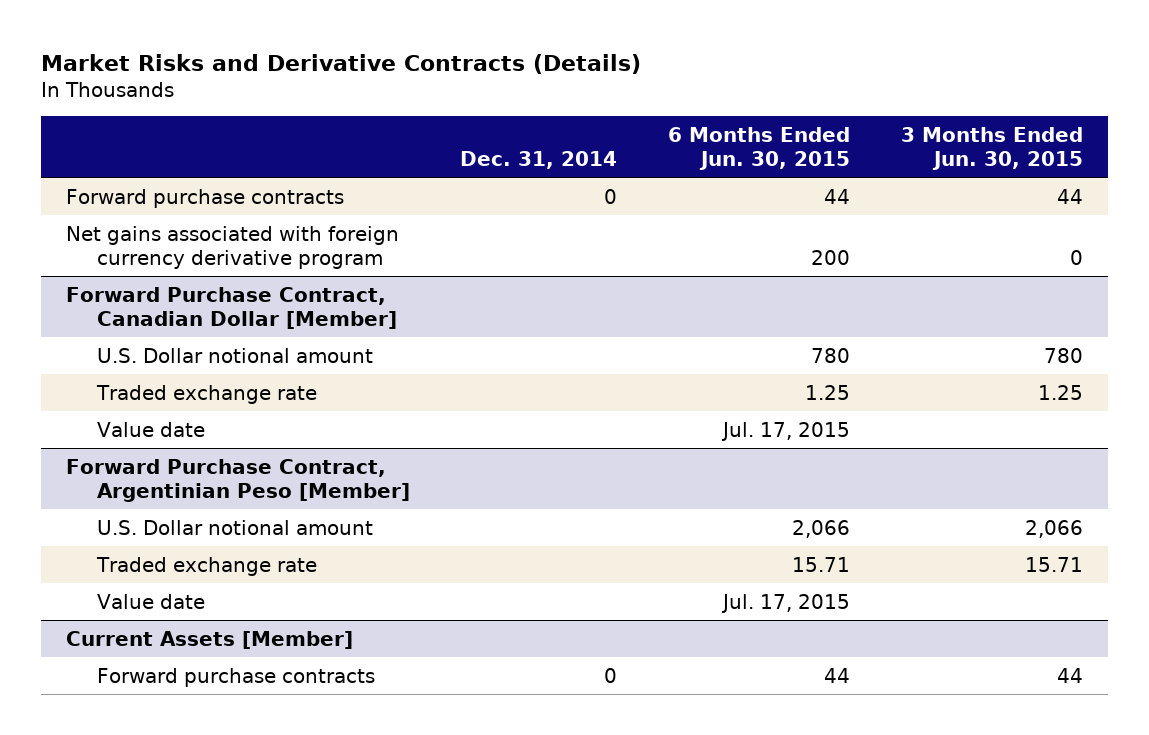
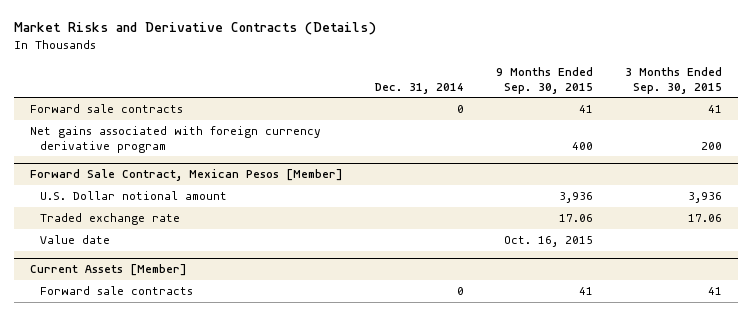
- | Dec. 31, 2014 | 6 Months Ended Jun. 30, 2015 | 3 Months Ended Jun. 30, 2015
+ | Dec. 31, 2014 | 9 Months Ended Sep. 30, 2015 | 3 Months Ended Sep. 30, 2015
- Forward purchase contracts | 0 | 44 | 44
+ Forward sale contracts | 0 | 41 | 41
- Forward Purchase Contract, Canadian Dollar [Member]
- U.S. Dollar notional amount | | 780 | 780
- Traded exchange rate | | 1.25 | 1.25
- Value date | | Jul. 17, 2015 |
- Forward Purchase Contract, Argentinian Peso [Member]
- U.S. Dollar notional amount | | 2,066 | 2,066
- Traded exchange rate | | 15.71 | 15.71
- Value date | | Jul. 17, 2015 |
+ Forward Sale Contract, Mexican Pesos [Member]
+ U.S. Dollar notional amount | | 3,936 | 3,936
+ Traded exchange rate | | 17.06 | 17.06
+ Value date | | Oct. 16, 2015 |
@ Current Assets [Member]
- Forward purchase contracts | 0 | 44 | 44
+ Forward sale contracts | 0 | 41 | 41

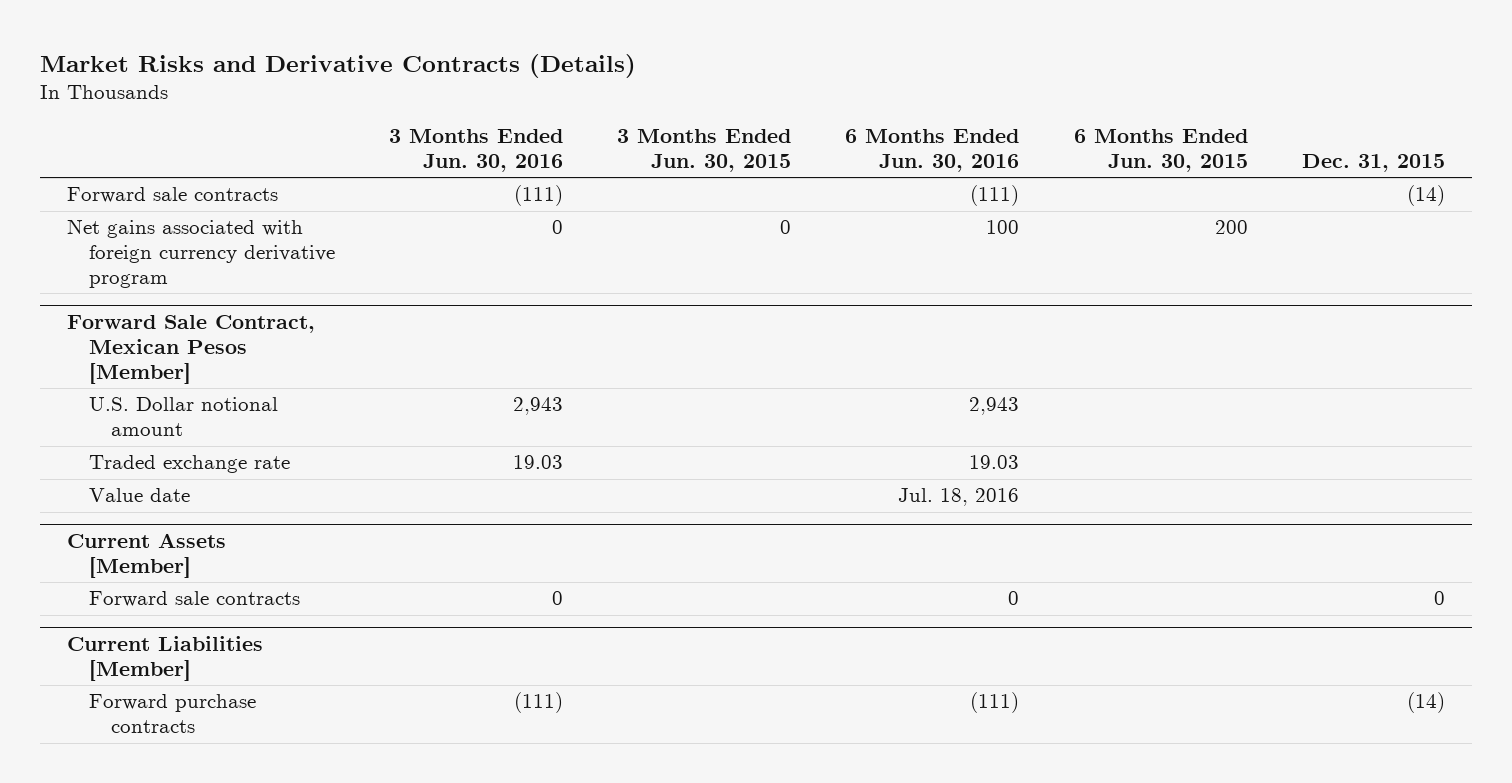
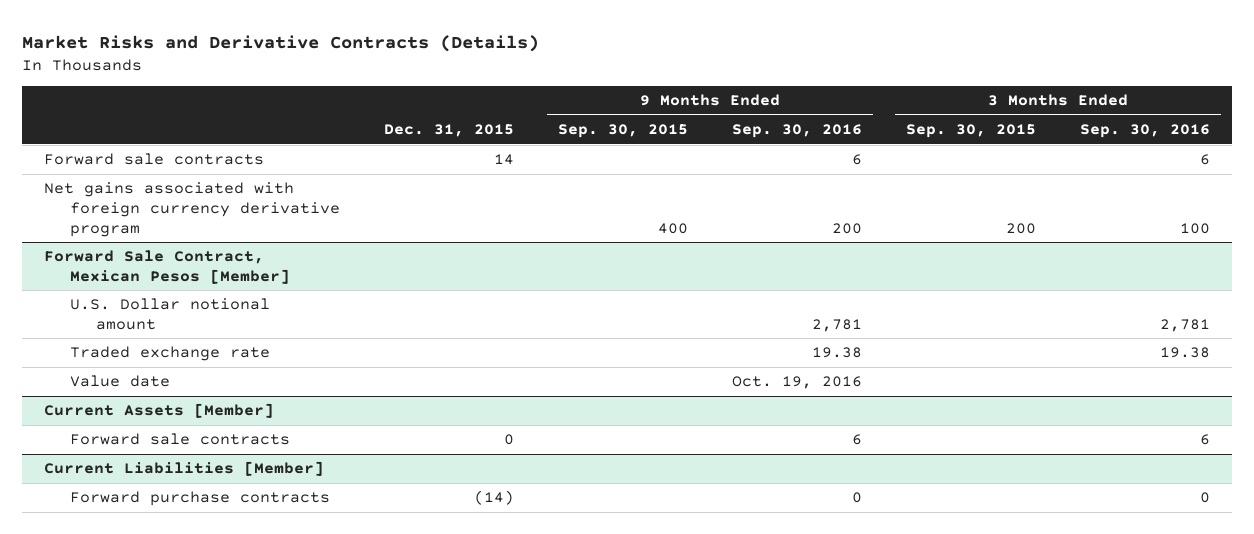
- | 3 Months Ended Jun. 30, 2016 | 3 Months Ended Jun. 30, 2015 | 6 Months Ended Jun. 30, 2016 | 6 Months Ended Jun. 30, 2015 | Dec. 31, 2015
+ | Dec. 31, 2015 | 9 Months Ended Sep. 30, 2015 | 9 Months Ended Sep. 30, 2016 | 3 Months Ended Sep. 30, 2015 | 3 Months Ended Sep. 30, 2016
- Forward sale contracts | (111) | | (111) | | (14)
+ Forward sale contracts | 14 | | 6 | | 6

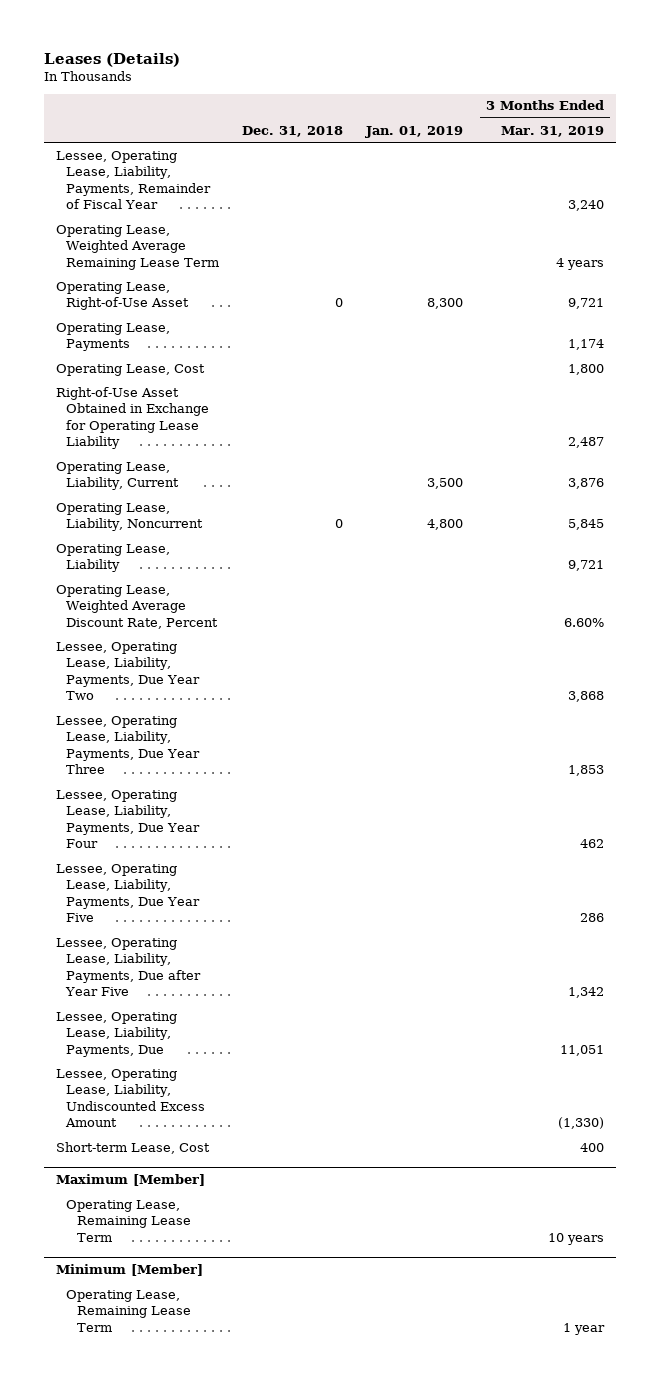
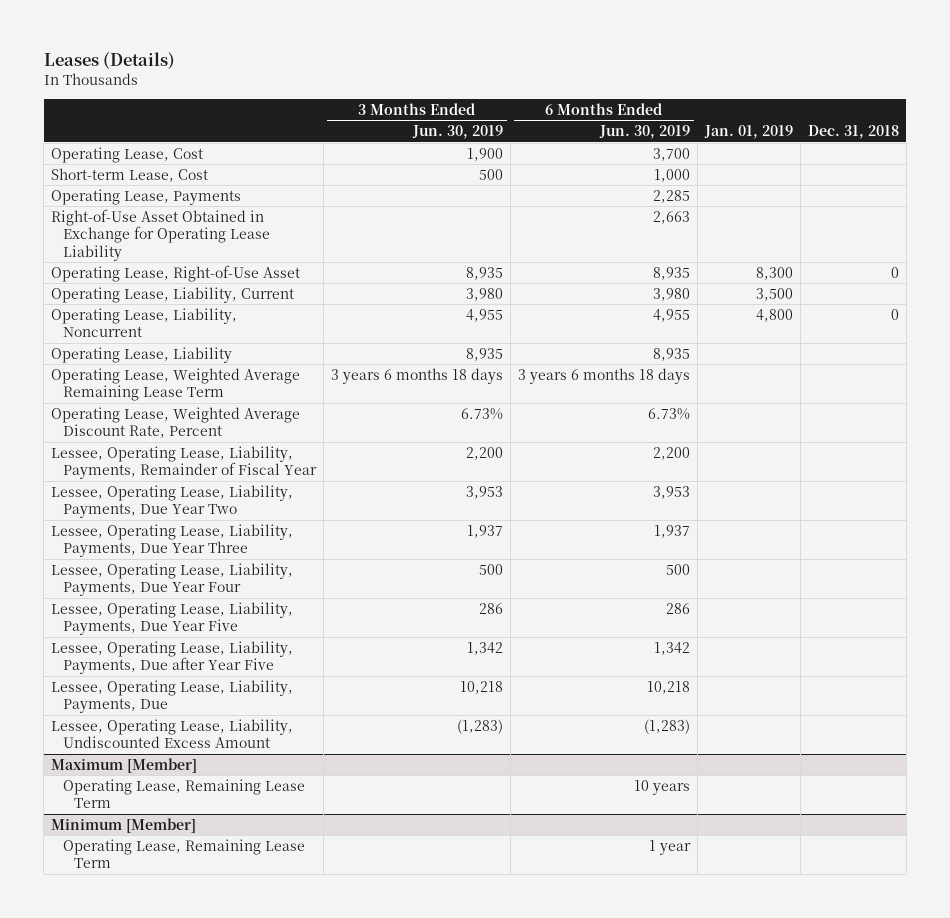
- | Dec. 31, 2018 | Jan. 01, 2019 | 3 Months Ended Mar. 31, 2019
+ | 3 Months Ended Jun. 30, 2019 | 6 Months Ended Jun. 30, 2019 | Jan. 01, 2019 | Dec. 31, 2018
moved up: Short-term Lease, Cost | 500 | 1,000 | |
moved down: Operating Lease, Payments | | 2,285 | |
moved down: Operating Lease, Right-of-Use Asset | 8,935 | 8,935 | 8,300 | 0
moved down: Operating Lease, Weighted Average Remaining Lease Term | 3 years 6 months 18 days | 3 years 6 months 18 days | |
moved down: Lessee, Operating Lease, Liability, Payments, Remainder of Fiscal Year | 2,200 | 2,200 | |

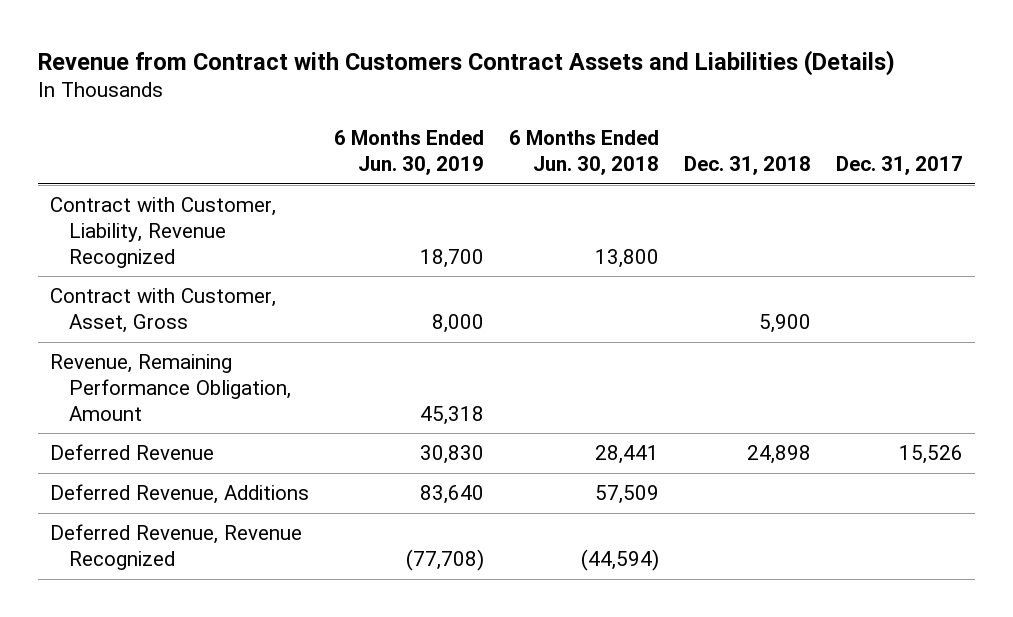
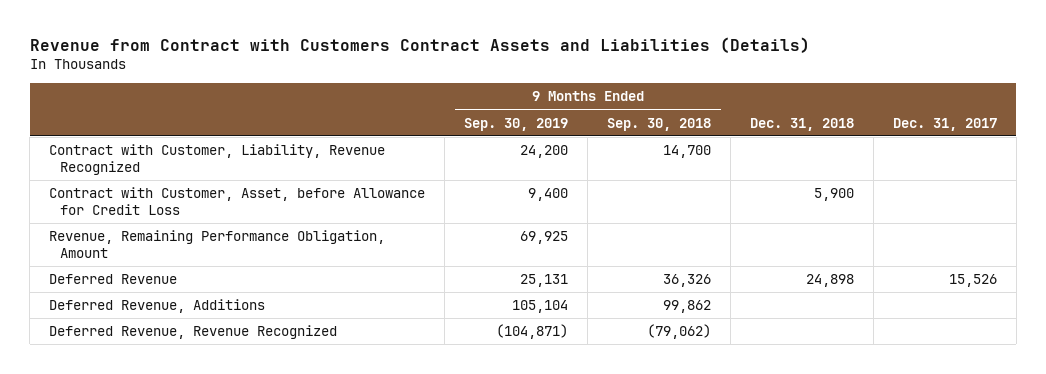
- | 6 Months Ended Jun. 30, 2019 | 6 Months Ended Jun. 30, 2018 | Dec. 31, 2018 | Dec. 31, 2017
+ | 9 Months Ended Sep. 30, 2019 | 9 Months Ended Sep. 30, 2018 | Dec. 31, 2018 | Dec. 31, 2017
- Contract with Customer, Asset, Gross | 8,000 | | 5,900 |
+ Contract with Customer, Asset, before Allowance for Credit Loss | 9,400 | | 5,900 |

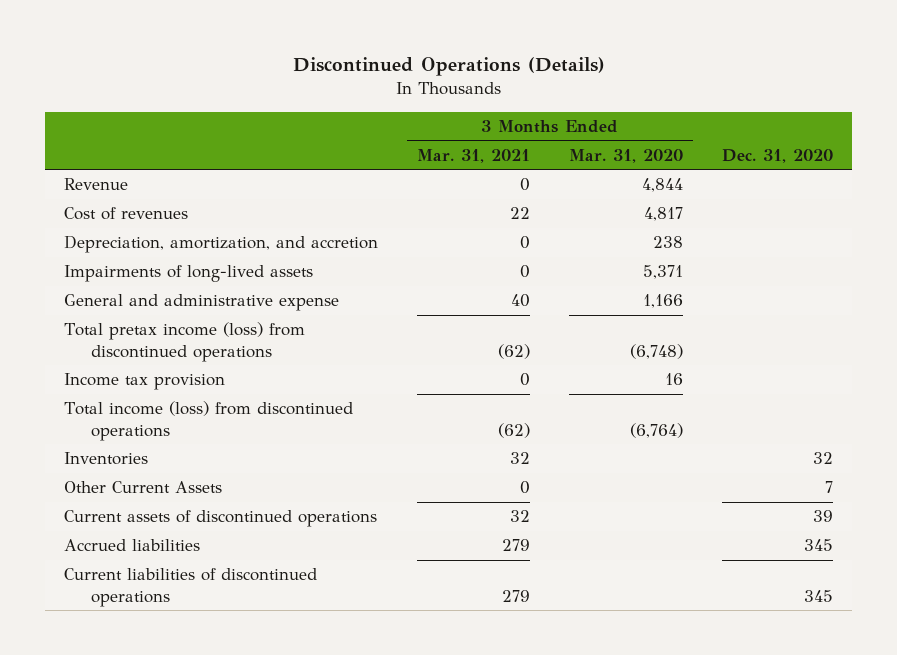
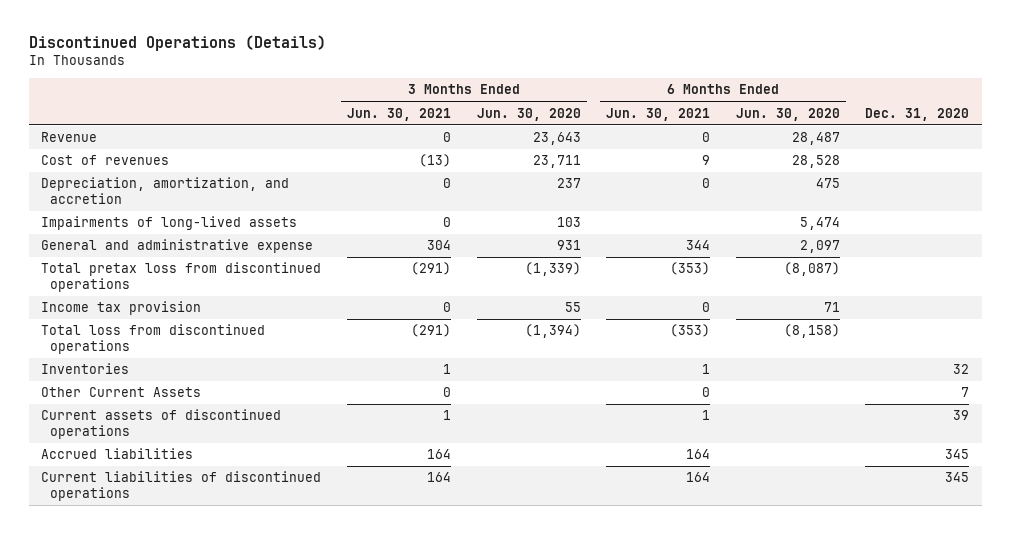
- | 3 Months Ended Mar. 31, 2021 | 3 Months Ended Mar. 31, 2020 | Dec. 31, 2020
+ | 3 Months Ended Jun. 30, 2021 | 3 Months Ended Jun. 30, 2020 | 6 Months Ended Jun. 30, 2021 | 6 Months Ended Jun. 30, 2020 | Dec. 31, 2020
- Total pretax income (loss) from discontinued operations | (62) | (6,748) |
+ Total pretax loss from discontinued operations | (291) | (1,339) | (353) | (8,087) |
- Total income (loss) from discontinued operations | (62) | (6,764) |
+ Total loss from discontinued operations | (291) | (1,394) | (353) | (8,158) |

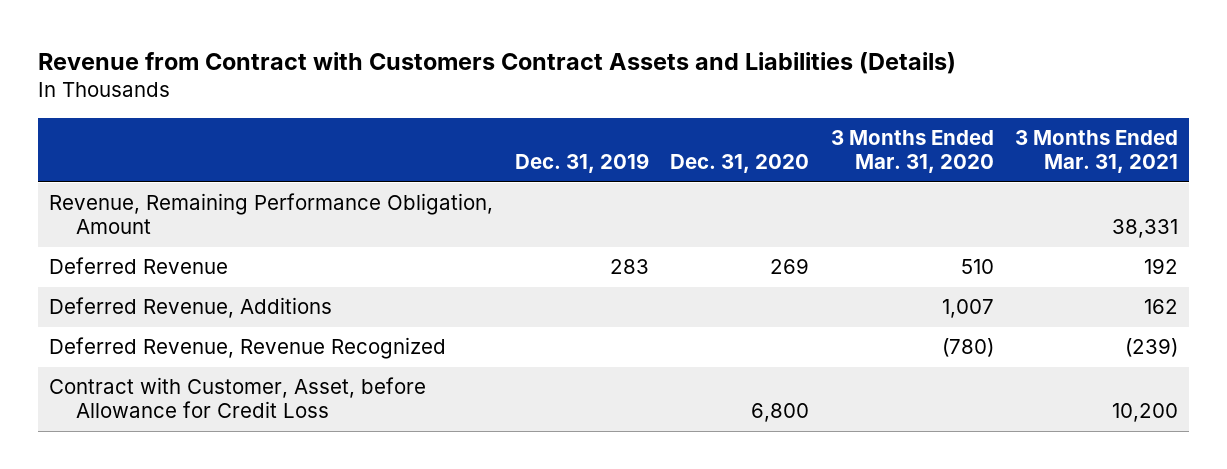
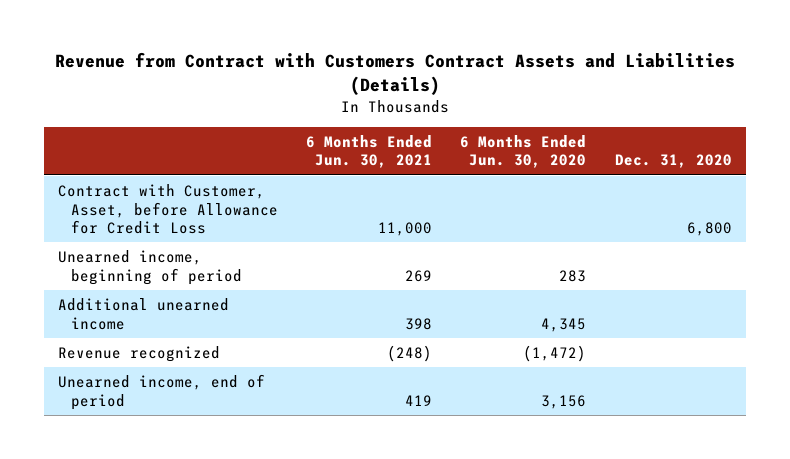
- | Dec. 31, 2019 | Dec. 31, 2020 | 3 Months Ended Mar. 31, 2020 | 3 Months Ended Mar. 31, 2021
+ | 6 Months Ended Jun. 30, 2021 | 6 Months Ended Jun. 30, 2020 | Dec. 31, 2020
- Revenue, Remaining Performance Obligation, Amount | | | | 38,331
- Deferred Revenue | 283 | 269 | 510 | 192
- Deferred Revenue, Additions | | | 1,007 | 162
- Deferred Revenue, Revenue Recognized | | | (780) | (239)
+ Unearned income, beginning of period | 269 | 283 |
+ Additional unearned income | 398 | 4,345 |
+ Revenue recognized | (248) | (1,472) |
+ Unearned income, end of period | 419 | 3,156 |

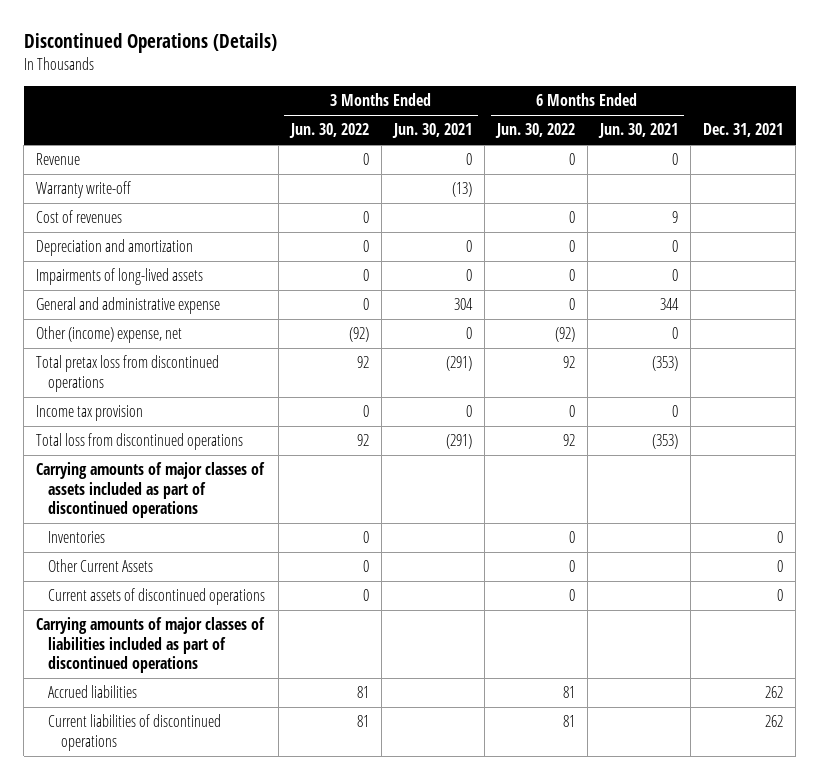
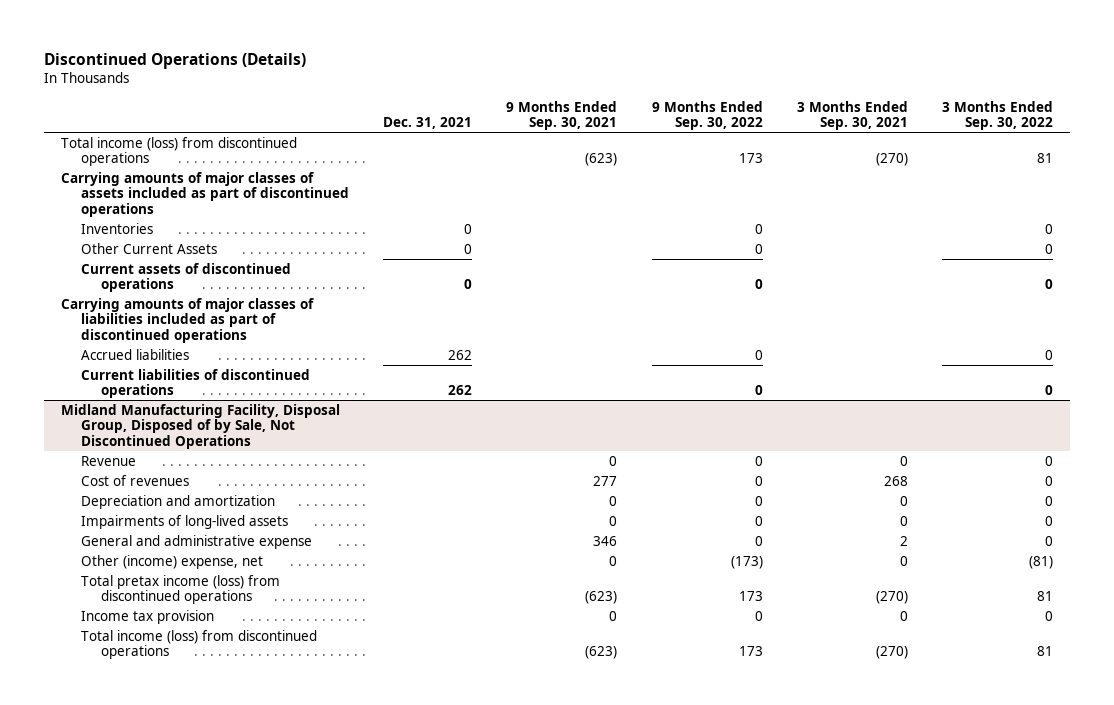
- | 3 Months Ended Jun. 30, 2022 | 3 Months Ended Jun. 30, 2021 | 6 Months Ended Jun. 30, 2022 | 6 Months Ended Jun. 30, 2021 | Dec. 31, 2021
+ | Dec. 31, 2021 | 9 Months Ended Sep. 30, 2021 | 9 Months Ended Sep. 30, 2022 | 3 Months Ended Sep. 30, 2021 | 3 Months Ended Sep. 30, 2022
- Revenue | 0 | 0 | 0 | 0 |
- Warranty write-off | | (13) | | |
- Cost of revenues | 0 | | 0 | 9 |
- Depreciation and amortization | 0 | 0 | 0 | 0 |
- Impairments of long-lived assets | 0 | 0 | 0 | 0 |
- General and administrative expense | 0 | 304 | 0 | 344 |
- Other (income) expense, net | (92) | 0 | (92) | 0 |
- Total pretax loss from discontinued operations | 92 | (291) | 92 | (353) |
- Income tax provision | 0 | 0 | 0 | 0 |
- Total loss from discontinued operations | 92 | (291) | 92 | (353) |
+ Total income (loss) from discontinued operations | | (623) | 173 | (270) | 81
+ Midland Manufacturing Facility, Disposal Group, Disposed of by Sale, Not Discontinued Operations
+ Revenue | | 0 | 0 | 0 | 0
+ Cost of revenues | | 277 | 0 | 268 | 0
+ Depreciation and amortization | | 0 | 0 | 0 | 0
+ Impairments of long-lived assets | | 0 | 0 | 0 | 0
+ General and administrative expense | | 346 | 0 | 2 | 0
+ Other (income) expense, net | | 0 | (173) | 0 | (81)
+ Total pretax income (loss) from discontinued operations | | (623) | 173 | (270) | 81
+ Income tax provision | | 0 | 0 | 0 | 0
+ Total income (loss) from discontinued operations | | (623) | 173 | (270) | 81

